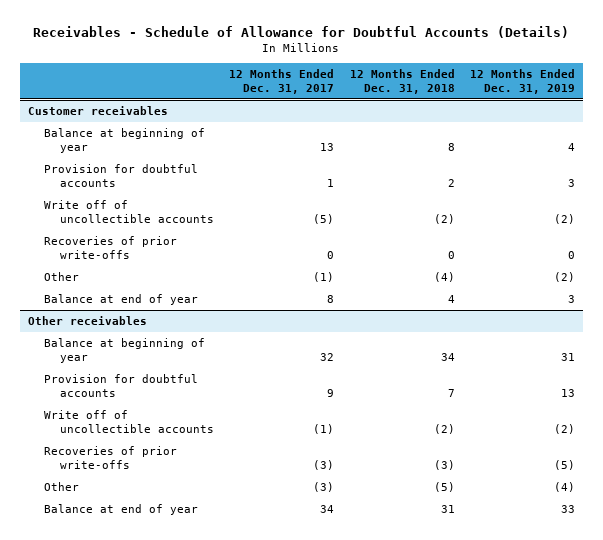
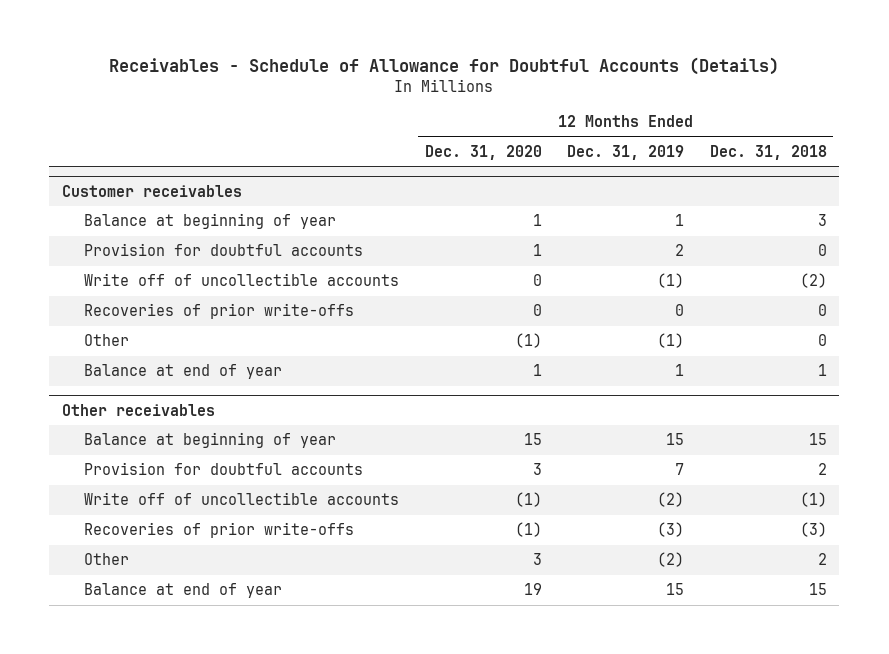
- | 12 Months Ended Dec. 31, 2017 | 12 Months Ended Dec. 31, 2018 | 12 Months Ended Dec. 31, 2019
+ | 12 Months Ended Dec. 31, 2020 | 12 Months Ended Dec. 31, 2019 | 12 Months Ended Dec. 31, 2018
@ Customer receivables
- Balance at beginning of year | 13 | 8 | 4
- Provision for doubtful accounts | 1 | 2 | 3
- Write off of uncollectible accounts | (5) | (2) | (2)
+ Balance at beginning of year | 1 | 1 | 3
+ Provision for doubtful accounts | 1 | 2 | 0
+ Write off of uncollectible accounts | 0 | (1) | (2)
- Other | (1) | (4) | (2)
- Balance at end of year | 8 | 4 | 3
+ Other | (1) | (1) | 0
+ Balance at end of year | 1 | 1 | 1
@ Other receivables
- Balance at beginning of year | 32 | 34 | 31
- Provision for doubtful accounts | 9 | 7 | 13
- Write off of uncollectible accounts | (1) | (2) | (2)
- Recoveries of prior write-offs | (3) | (3) | (5)
- Other | (3) | (5) | (4)
- Balance at end of year | 34 | 31 | 33
+ Balance at beginning of year | 15 | 15 | 15
+ Provision for doubtful accounts | 3 | 7 | 2
+ Write off of uncollectible accounts | (1) | (2) | (1)
+ Recoveries of prior write-offs | (1) | (3) | (3)
+ Other | 3 | (2) | 2
+ Balance at end of year | 19 | 15 | 15

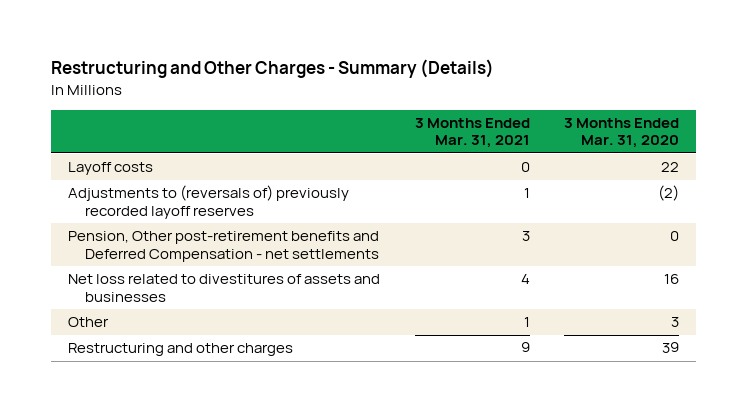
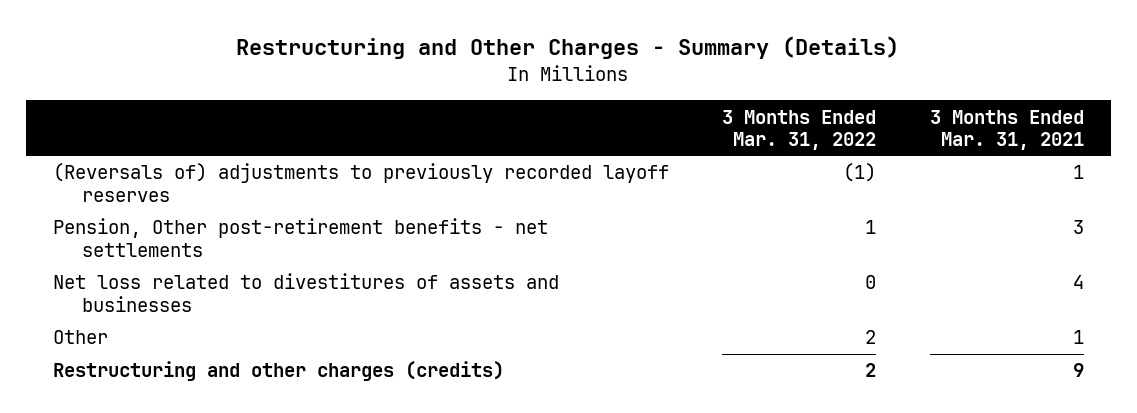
- | 3 Months Ended Mar. 31, 2021 | 3 Months Ended Mar. 31, 2020
+ | 3 Months Ended Mar. 31, 2022 | 3 Months Ended Mar. 31, 2021
- Layoff costs | 0 | 22
- Adjustments to (reversals of) previously recorded layoff reserves | 1 | (2)
- Pension, Other post-retirement benefits and Deferred Compensation - net settlements | 3 | 0
+ (Reversals of) adjustments to previously recorded layoff reserves | (1) | 1
+ Pension, Other post-retirement benefits - net settlements | 1 | 3
- Restructuring and other charges | 9 | 39
+ Restructuring and other charges (credits) | 2 | 9

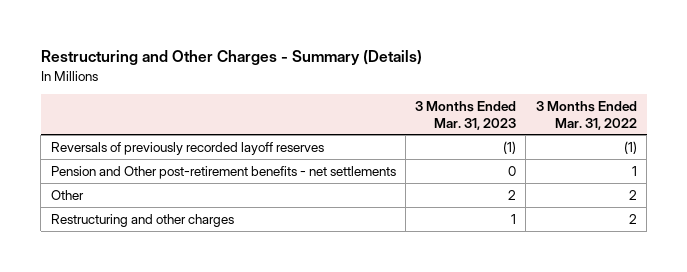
- | 3 Months Ended Mar. 31, 2022 | 3 Months Ended Mar. 31, 2021
+ | 3 Months Ended Mar. 31, 2023 | 3 Months Ended Mar. 31, 2022
- (Reversals of) adjustments to previously recorded layoff reserves | (1) | 1
- Pension, Other post-retirement benefits - net settlements | 1 | 3
- Net loss related to divestitures of assets and businesses | 0 | 4
+ Reversals of previously recorded layoff reserves | (1) | (1)
+ Pension and Other post-retirement benefits - net settlements | 0 | 1
- Restructuring and other charges (credits) | 2 | 9
+ Restructuring and other charges | 1 | 2

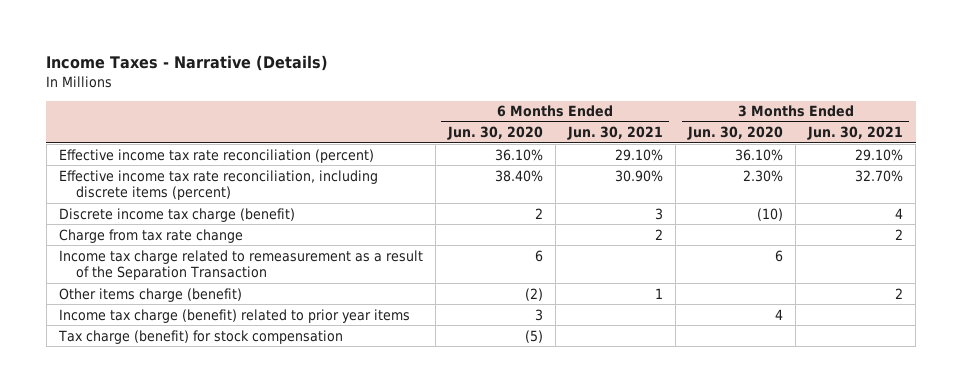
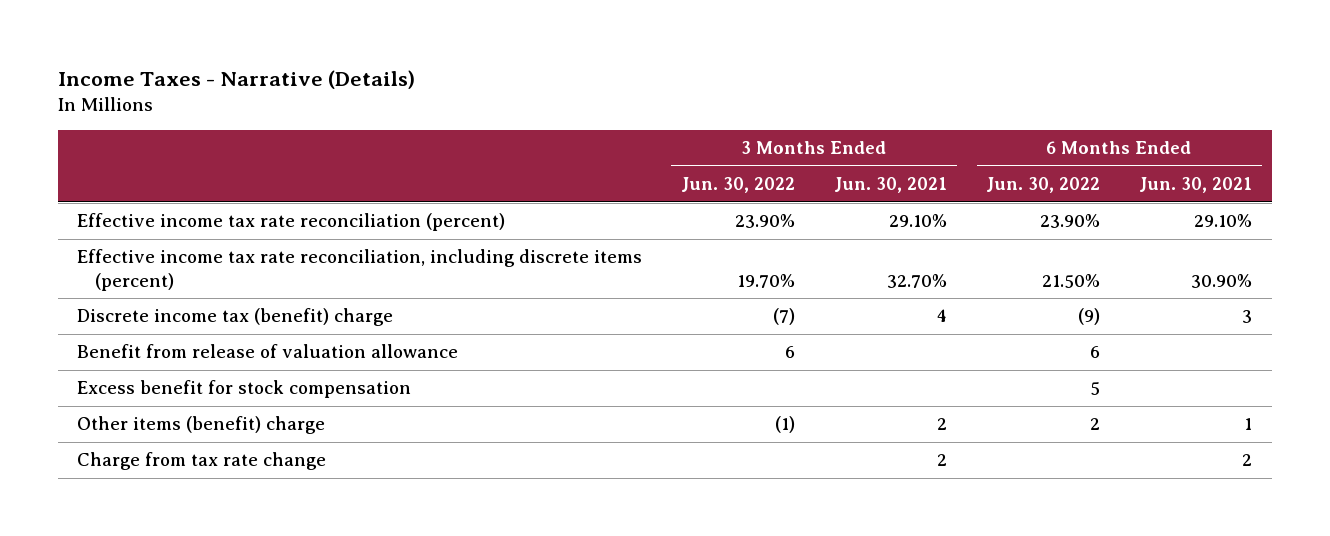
- | 6 Months Ended Jun. 30, 2020 | 6 Months Ended Jun. 30, 2021 | 3 Months Ended Jun. 30, 2020 | 3 Months Ended Jun. 30, 2021
+ | 3 Months Ended Jun. 30, 2022 | 3 Months Ended Jun. 30, 2021 | 6 Months Ended Jun. 30, 2022 | 6 Months Ended Jun. 30, 2021
- Discrete income tax charge (benefit) | 2 | 3 | (10) | 4
+ Discrete income tax (benefit) charge | (7) | 4 | (9) | 3
+ Benefit from release of valuation allowance | 6 | | 6 |
+ Excess benefit for stock compensation | | | 5 |
+ Other items (benefit) charge | (1) | 2 | 2 | 1
- Income tax charge related to remeasurement as a result of the Separation Transaction | 6 | | 6 |
- Other items charge (benefit) | (2) | 1 | | 2
- Income tax charge (benefit) related to prior year items | 3 | | 4 |
- Tax charge (benefit) for stock compensation | (5) | | |

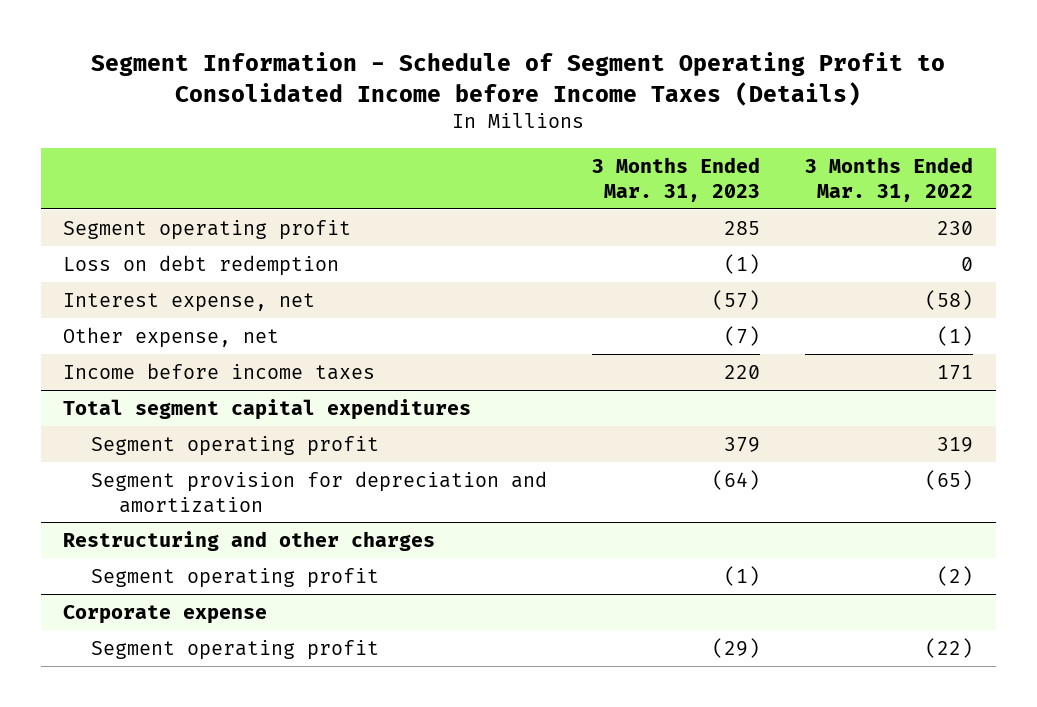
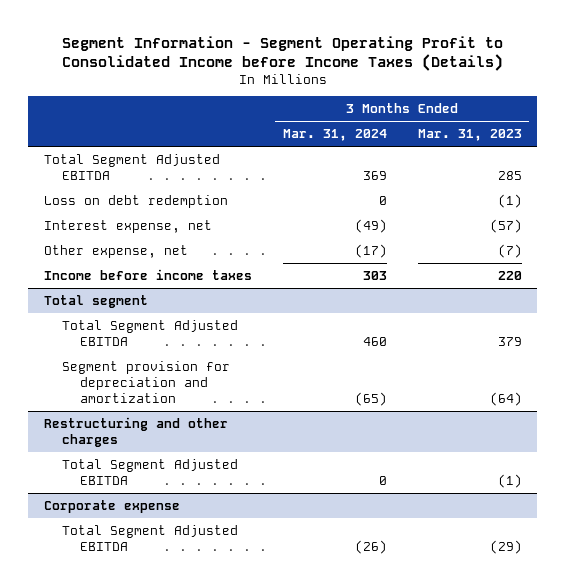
- Segment Information - Schedule of Segment Operating Profit to Consolidated Income before Income Taxes (Details)
+ Segment Information - Segment Operating Profit to Consolidated Income before Income Taxes (Details)
- | 3 Months Ended Mar. 31, 2023 | 3 Months Ended Mar. 31, 2022
+ | 3 Months Ended Mar. 31, 2024 | 3 Months Ended Mar. 31, 2023
- Segment operating profit | 285 | 230
+ Total Segment Adjusted EBITDA | 369 | 285
- Total segment capital expenditures
- Segment operating profit | 379 | 319
+ Total segment
+ Total Segment Adjusted EBITDA | 460 | 379
@ Restructuring and other charges
- Segment operating profit | (1) | (2)
+ Total Segment Adjusted EBITDA | 0 | (1)
@ Corporate expense
- Segment operating profit | (29) | (22)
+ Total Segment Adjusted EBITDA | (26) | (29)

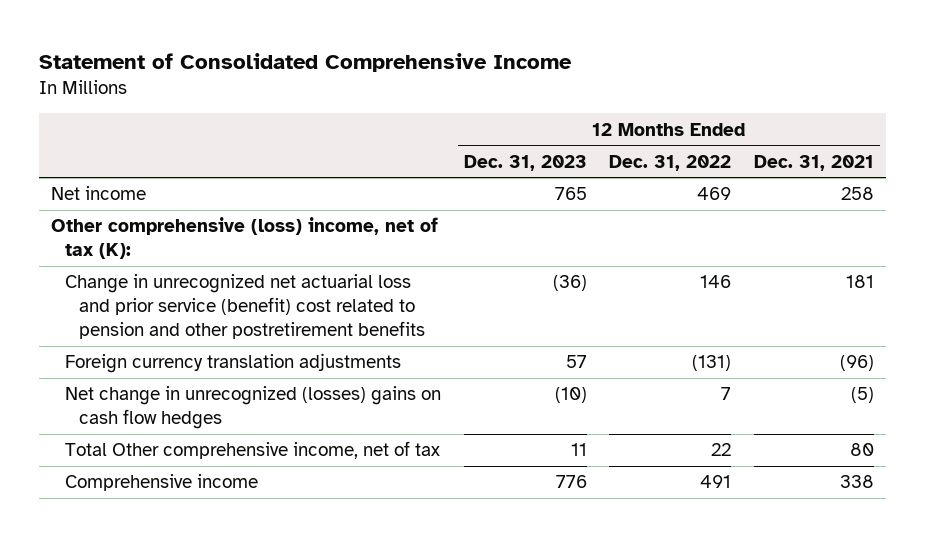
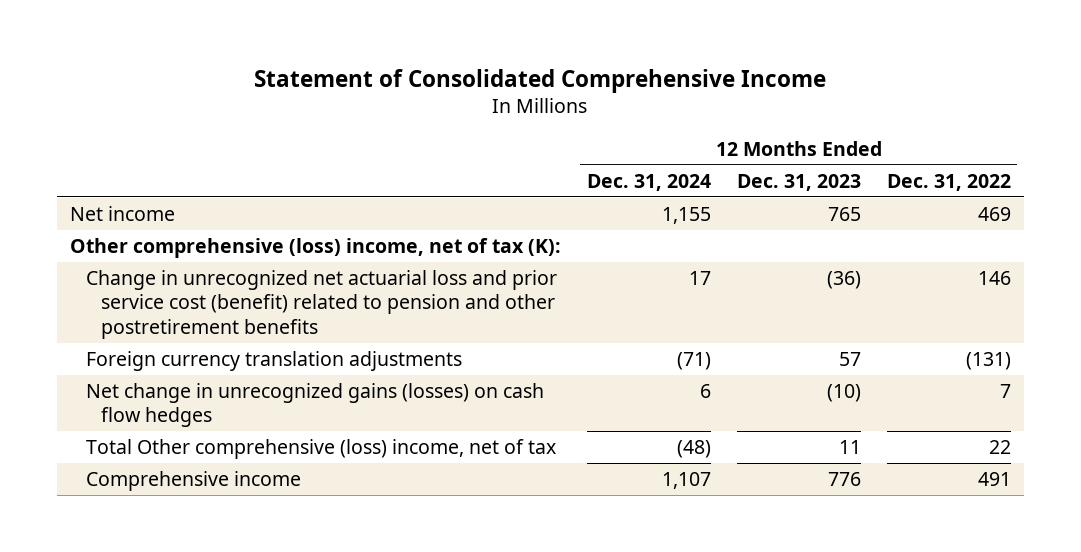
- | 12 Months Ended Dec. 31, 2023 | 12 Months Ended Dec. 31, 2022 | 12 Months Ended Dec. 31, 2021
+ | 12 Months Ended Dec. 31, 2024 | 12 Months Ended Dec. 31, 2023 | 12 Months Ended Dec. 31, 2022
- Change in unrecognized net actuarial loss and prior service (benefit) cost related to pension and other postretirement benefits | (36) | 146 | 181
+ Change in unrecognized net actuarial loss and prior service cost (benefit) related to pension and other postretirement benefits | 17 | (36) | 146
- Net change in unrecognized (losses) gains on cash flow hedges | (10) | 7 | (5)
- Total Other comprehensive income, net of tax | 11 | 22 | 80
+ Net change in unrecognized gains (losses) on cash flow hedges | 6 | (10) | 7
+ Total Other comprehensive (loss) income, net of tax | (48) | 11 | 22

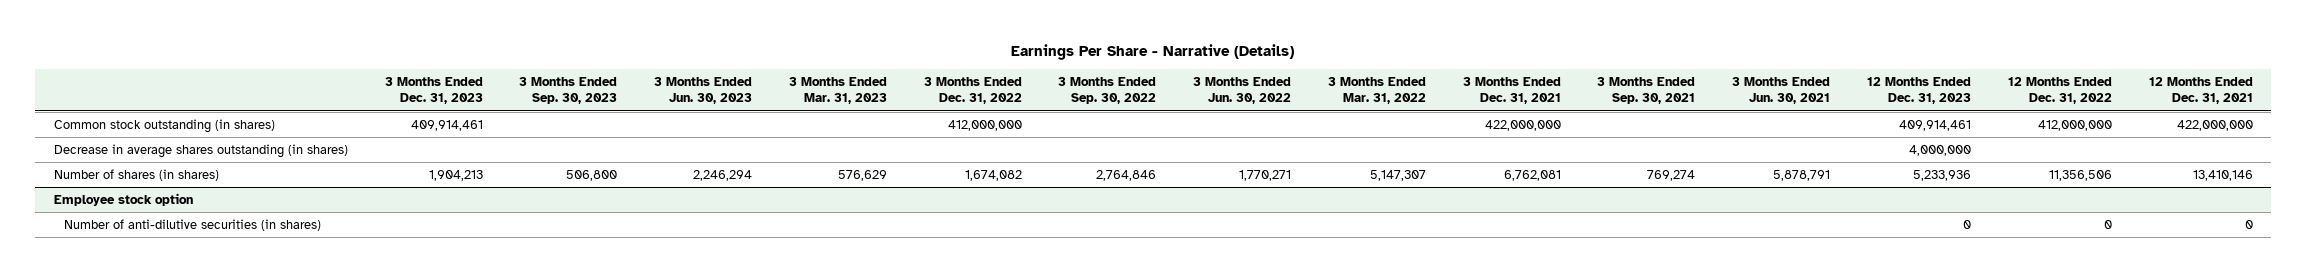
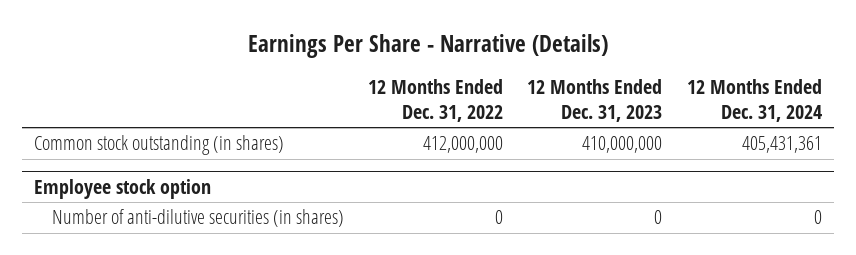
- | 3 Months Ended Dec. 31, 2023 | 3 Months Ended Sep. 30, 2023 | 3 Months Ended Jun. 30, 2023 | 3 Months Ended Mar. 31, 2023 | 3 Months Ended Dec. 31, 2022 | 3 Months Ended Sep. 30, 2022 | 3 Months Ended Jun. 30, 2022 | 3 Months Ended Mar. 31, 2022 | 3 Months Ended Dec. 31, 2021 | 3 Months Ended Sep. 30, 2021 | 3 Months Ended Jun. 30, 2021 | 12 Months Ended Dec. 31, 2023 | 12 Months Ended Dec. 31, 2022 | 12 Months Ended Dec. 31, 2021
+ | 12 Months Ended Dec. 31, 2022 | 12 Months Ended Dec. 31, 2023 | 12 Months Ended Dec. 31, 2024
- Common stock outstanding (in shares) | 409,914,461 | | | | 412,000,000 | | | | 422,000,000 | | | 409,914,461 | 412,000,000 | 422,000,000
- Decrease in average shares outstanding (in shares) | | | | | | | | | | | | 4,000,000 | |
- Number of shares (in shares) | 1,904,213 | 506,800 | 2,246,294 | 576,629 | 1,674,082 | 2,764,846 | 1,770,271 | 5,147,307 | 6,762,081 | 769,274 | 5,878,791 | 5,233,936 | 11,356,506 | 13,410,146
+ Common stock outstanding (in shares) | 412,000,000 | 410,000,000 | 405,431,361

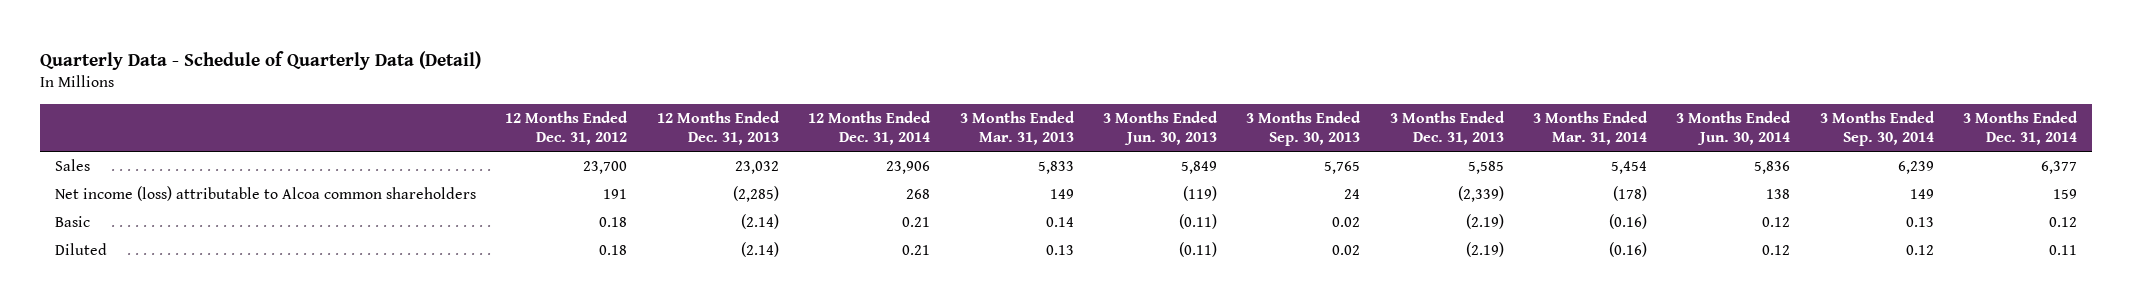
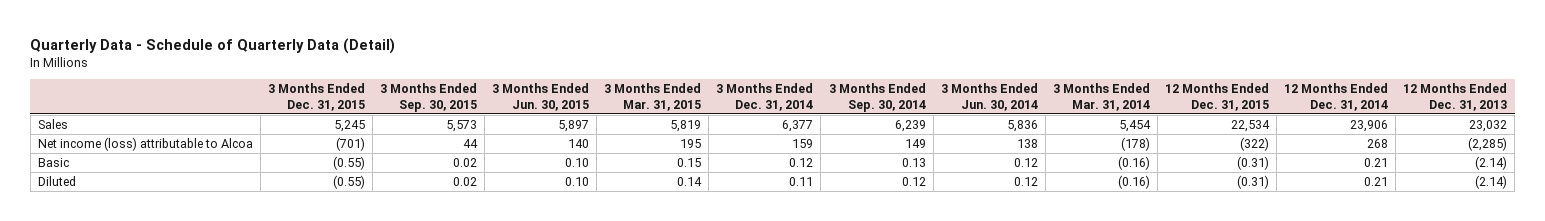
- | 12 Months Ended Dec. 31, 2012 | 12 Months Ended Dec. 31, 2013 | 12 Months Ended Dec. 31, 2014 | 3 Months Ended Mar. 31, 2013 | 3 Months Ended Jun. 30, 2013 | 3 Months Ended Sep. 30, 2013 | 3 Months Ended Dec. 31, 2013 | 3 Months Ended Mar. 31, 2014 | 3 Months Ended Jun. 30, 2014 | 3 Months Ended Sep. 30, 2014 | 3 Months Ended Dec. 31, 2014
+ | 3 Months Ended Dec. 31, 2015 | 3 Months Ended Sep. 30, 2015 | 3 Months Ended Jun. 30, 2015 | 3 Months Ended Mar. 31, 2015 | 3 Months Ended Dec. 31, 2014 | 3 Months Ended Sep. 30, 2014 | 3 Months Ended Jun. 30, 2014 | 3 Months Ended Mar. 31, 2014 | 12 Months Ended Dec. 31, 2015 | 12 Months Ended Dec. 31, 2014 | 12 Months Ended Dec. 31, 2013
- Net income (loss) attributable to Alcoa common shareholders | 191 | (2,285) | 268 | 149 | (119) | 24 | (2,339) | (178) | 138 | 149 | 159
+ Net income (loss) attributable to Alcoa | (701) | 44 | 140 | 195 | 159 | 149 | 138 | (178) | (322) | 268 | (2,285)

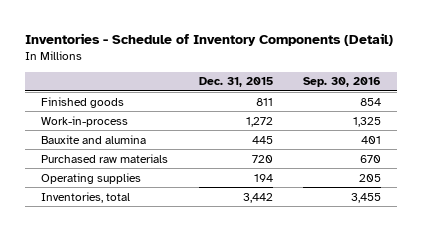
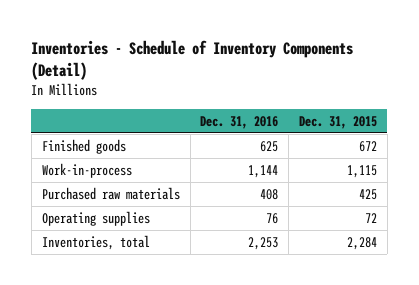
- | Dec. 31, 2015 | Sep. 30, 2016
+ | Dec. 31, 2016 | Dec. 31, 2015
- Finished goods | 811 | 854
- Work-in-process | 1,272 | 1,325
- Bauxite and alumina | 445 | 401
- Purchased raw materials | 720 | 670
- Operating supplies | 194 | 205
- Inventories, total | 3,442 | 3,455
+ Finished goods | 625 | 672
+ Work-in-process | 1,144 | 1,115
+ Purchased raw materials | 408 | 425
+ Operating supplies | 76 | 72
+ Inventories, total | 2,253 | 2,284

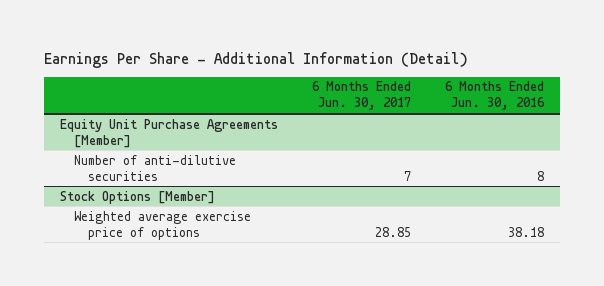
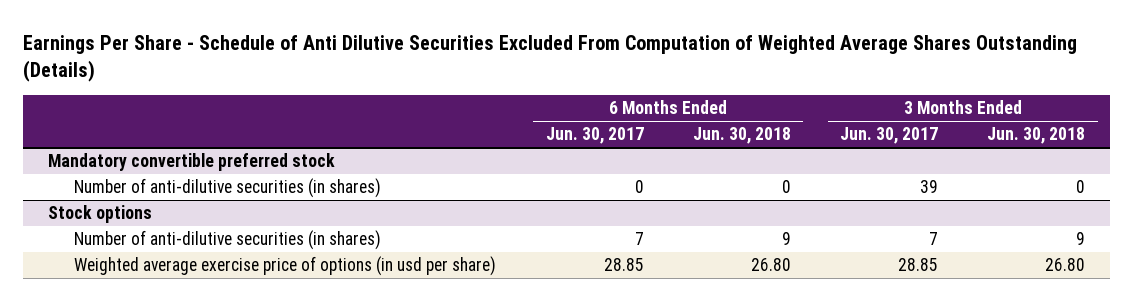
- Earnings Per Share - Additional Information (Detail)
+ Earnings Per Share - Schedule of Anti Dilutive Securities Excluded From Computation of Weighted Average Shares Outstanding (Details)
- | 6 Months Ended Jun. 30, 2017 | 6 Months Ended Jun. 30, 2016
+ | 6 Months Ended Jun. 30, 2017 | 6 Months Ended Jun. 30, 2018 | 3 Months Ended Jun. 30, 2017 | 3 Months Ended Jun. 30, 2018
- Equity Unit Purchase Agreements [Member]
- Number of anti-dilutive securities | 7 | 8
- Stock Options [Member]
- Weighted average exercise price of options | 28.85 | 38.18
+ Mandatory convertible preferred stock
+ Number of anti-dilutive securities (in shares) | 0 | 0 | 39 | 0
+ Stock options
+ Number of anti-dilutive securities (in shares) | 7 | 9 | 7 | 9
+ Weighted average exercise price of options (in usd per share) | 28.85 | 26.80 | 28.85 | 26.80

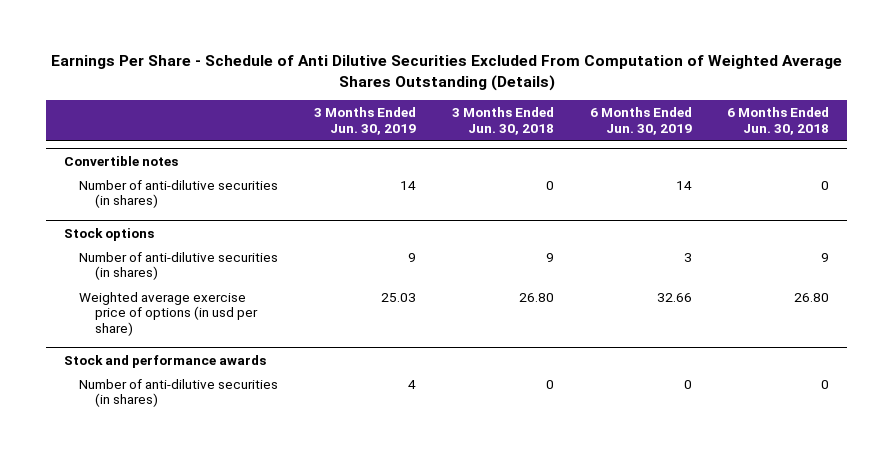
- | 6 Months Ended Jun. 30, 2017 | 6 Months Ended Jun. 30, 2018 | 3 Months Ended Jun. 30, 2017 | 3 Months Ended Jun. 30, 2018
+ | 3 Months Ended Jun. 30, 2019 | 3 Months Ended Jun. 30, 2018 | 6 Months Ended Jun. 30, 2019 | 6 Months Ended Jun. 30, 2018
- Mandatory convertible preferred stock
+ Convertible notes
+ Stock and performance awards
+ Number of anti-dilutive securities (in shares) | 4 | 0 | 0 | 0

